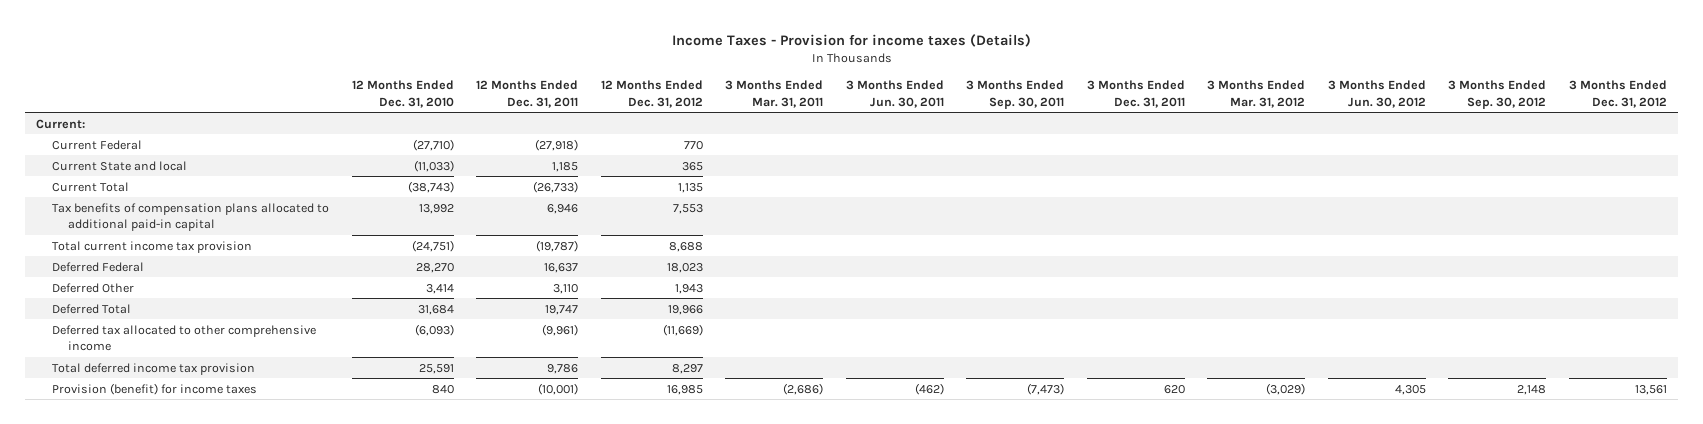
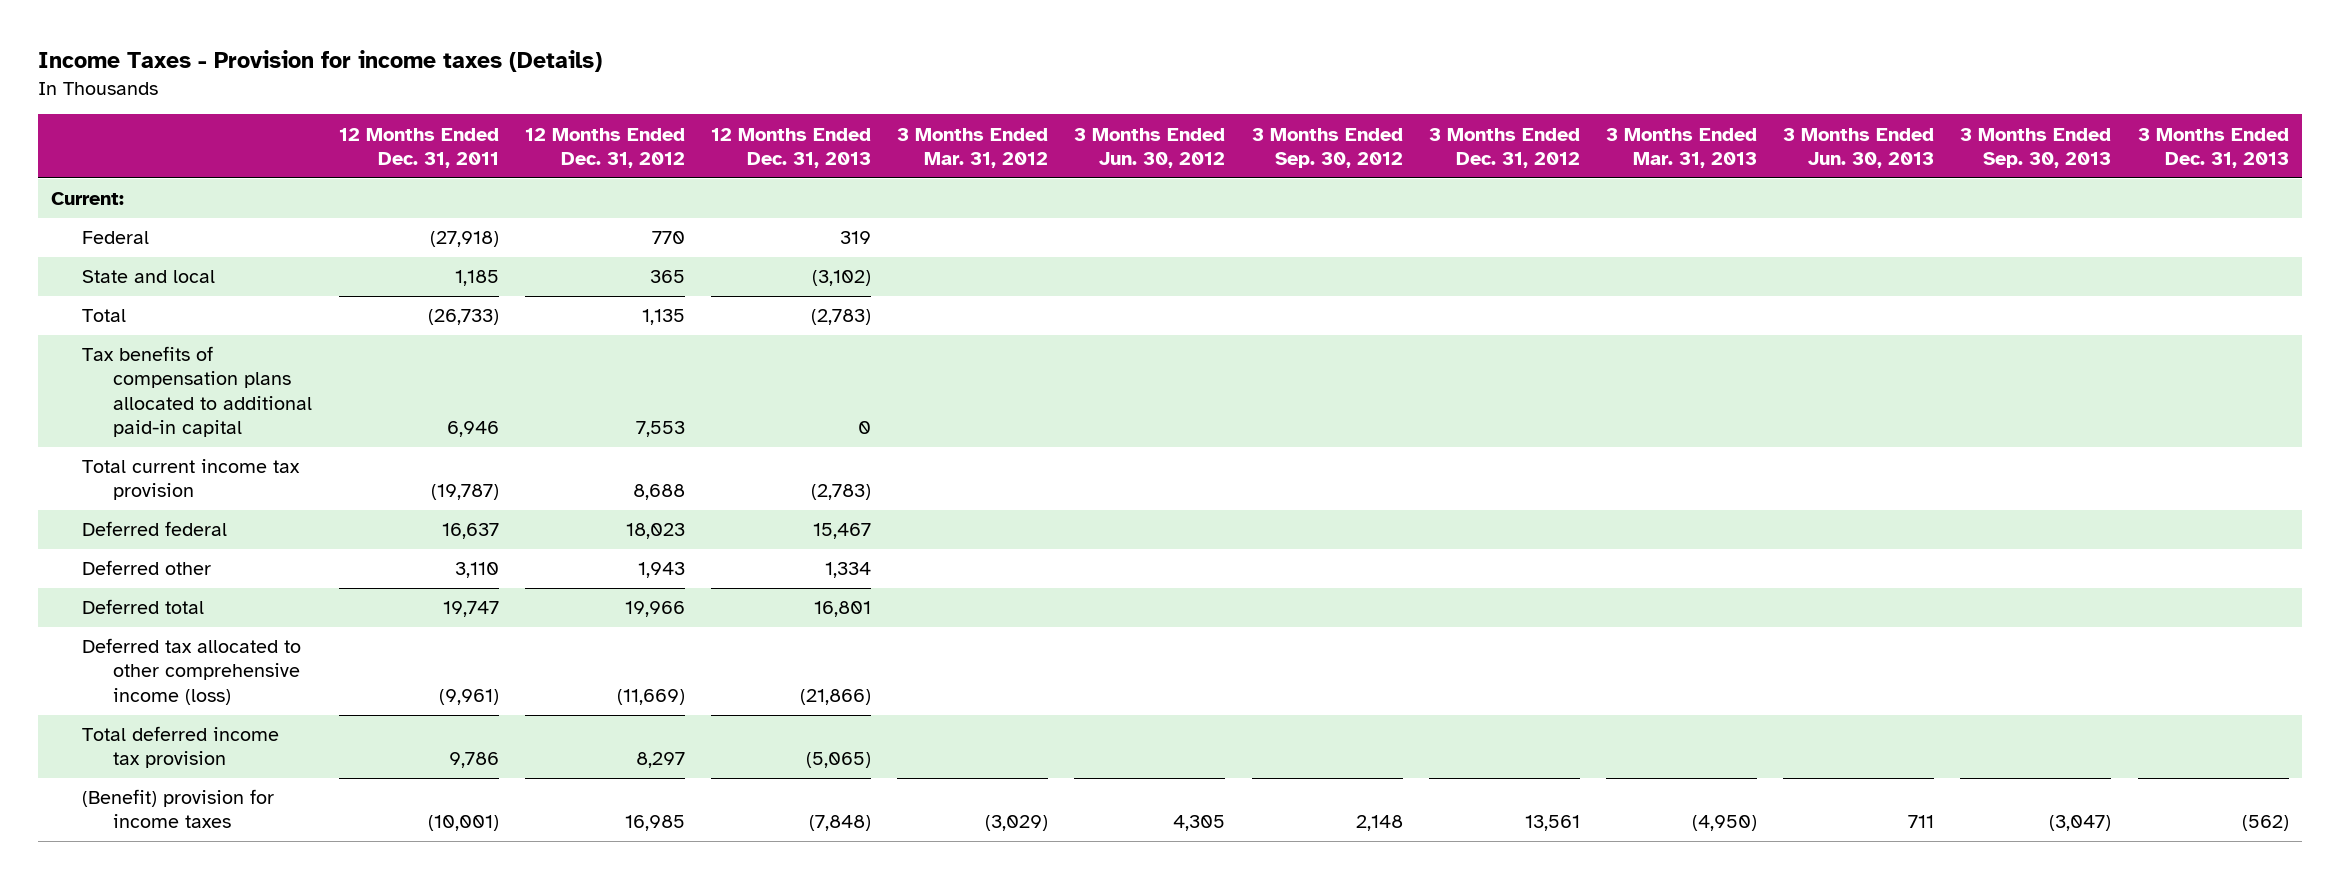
- | 12 Months Ended Dec. 31, 2010 | 12 Months Ended Dec. 31, 2011 | 12 Months Ended Dec. 31, 2012 | 3 Months Ended Mar. 31, 2011 | 3 Months Ended Jun. 30, 2011 | 3 Months Ended Sep. 30, 2011 | 3 Months Ended Dec. 31, 2011 | 3 Months Ended Mar. 31, 2012 | 3 Months Ended Jun. 30, 2012 | 3 Months Ended Sep. 30, 2012 | 3 Months Ended Dec. 31, 2012
+ | 12 Months Ended Dec. 31, 2011 | 12 Months Ended Dec. 31, 2012 | 12 Months Ended Dec. 31, 2013 | 3 Months Ended Mar. 31, 2012 | 3 Months Ended Jun. 30, 2012 | 3 Months Ended Sep. 30, 2012 | 3 Months Ended Dec. 31, 2012 | 3 Months Ended Mar. 31, 2013 | 3 Months Ended Jun. 30, 2013 | 3 Months Ended Sep. 30, 2013 | 3 Months Ended Dec. 31, 2013
- Current Federal | (27,710) | (27,918) | 770 | | | | | | | |
- Current State and local | (11,033) | 1,185 | 365 | | | | | | | |
- Current Total | (38,743) | (26,733) | 1,135 | | | | | | | |
+ Federal | (27,918) | 770 | 319 | | | | | | | |
+ State and local | 1,185 | 365 | (3,102) | | | | | | | |
+ Total | (26,733) | 1,135 | (2,783) | | | | | | | |
- Deferred Federal | 28,270 | 16,637 | 18,023 | | | | | | | |
- Deferred Other | 3,414 | 3,110 | 1,943 | | | | | | | |
- Deferred Total | 31,684 | 19,747 | 19,966 | | | | | | | |
- Deferred tax allocated to other comprehensive income | (6,093) | (9,961) | (11,669) | | | | | | | |
+ Deferred federal | 16,637 | 18,023 | 15,467 | | | | | | | |
+ Deferred other | 3,110 | 1,943 | 1,334 | | | | | | | |
+ Deferred total | 19,747 | 19,966 | 16,801 | | | | | | | |
+ Deferred tax allocated to other comprehensive income (loss) | (9,961) | (11,669) | (21,866) | | | | | | | |
- Provision (benefit) for income taxes | 840 | (10,001) | 16,985 | (2,686) | (462) | (7,473) | 620 | (3,029) | 4,305 | 2,148 | 13,561
+ (Benefit) provision for income taxes | (10,001) | 16,985 | (7,848) | (3,029) | 4,305 | 2,148 | 13,561 | (4,950) | 711 | (3,047) | (562)

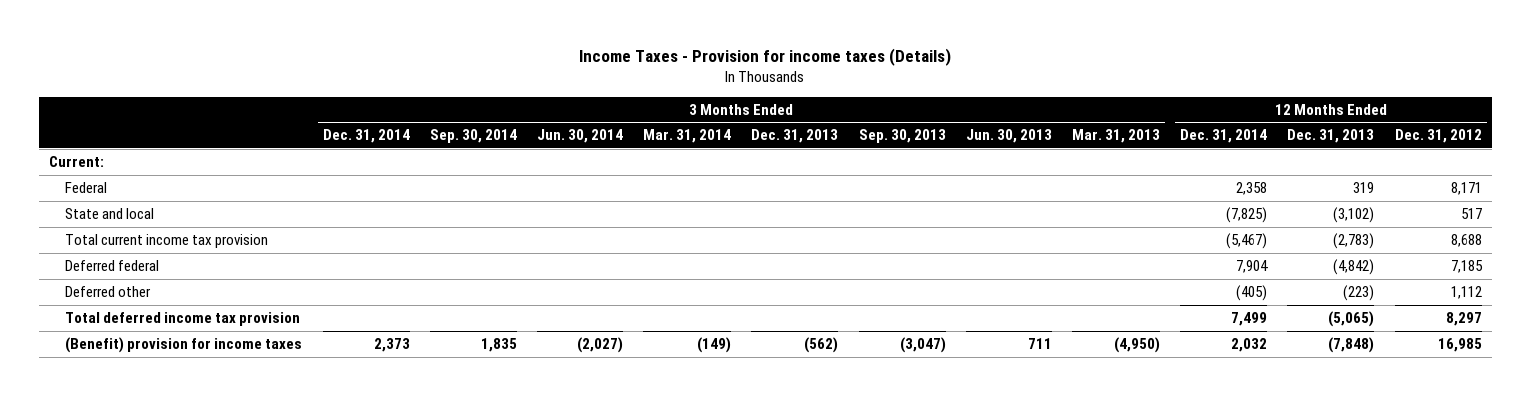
- | 12 Months Ended Dec. 31, 2011 | 12 Months Ended Dec. 31, 2012 | 12 Months Ended Dec. 31, 2013 | 3 Months Ended Mar. 31, 2012 | 3 Months Ended Jun. 30, 2012 | 3 Months Ended Sep. 30, 2012 | 3 Months Ended Dec. 31, 2012 | 3 Months Ended Mar. 31, 2013 | 3 Months Ended Jun. 30, 2013 | 3 Months Ended Sep. 30, 2013 | 3 Months Ended Dec. 31, 2013
+ | 3 Months Ended Dec. 31, 2014 | 3 Months Ended Sep. 30, 2014 | 3 Months Ended Jun. 30, 2014 | 3 Months Ended Mar. 31, 2014 | 3 Months Ended Dec. 31, 2013 | 3 Months Ended Sep. 30, 2013 | 3 Months Ended Jun. 30, 2013 | 3 Months Ended Mar. 31, 2013 | 12 Months Ended Dec. 31, 2014 | 12 Months Ended Dec. 31, 2013 | 12 Months Ended Dec. 31, 2012
- Federal | (27,918) | 770 | 319 | | | | | | | |
- State and local | 1,185 | 365 | (3,102) | | | | | | | |
- Total | (26,733) | 1,135 | (2,783) | | | | | | | |
- Tax benefits of compensation plans allocated to additional paid-in capital | 6,946 | 7,553 | 0 | | | | | | | |
+ Federal | | | | | | | | | 2,358 | 319 | 8,171
+ State and local | | | | | | | | | (7,825) | (3,102) | 517
- Deferred federal | 16,637 | 18,023 | 15,467 | | | | | | | |
- Deferred other | 3,110 | 1,943 | 1,334 | | | | | | | |
- Deferred total | 19,747 | 19,966 | 16,801 | | | | | | | |
- Deferred tax allocated to other comprehensive income (loss) | (9,961) | (11,669) | (21,866) | | | | | | | |
+ Deferred federal | | | | | | | | | 7,904 | (4,842) | 7,185
+ Deferred other | | | | | | | | | (405) | (223) | 1,112

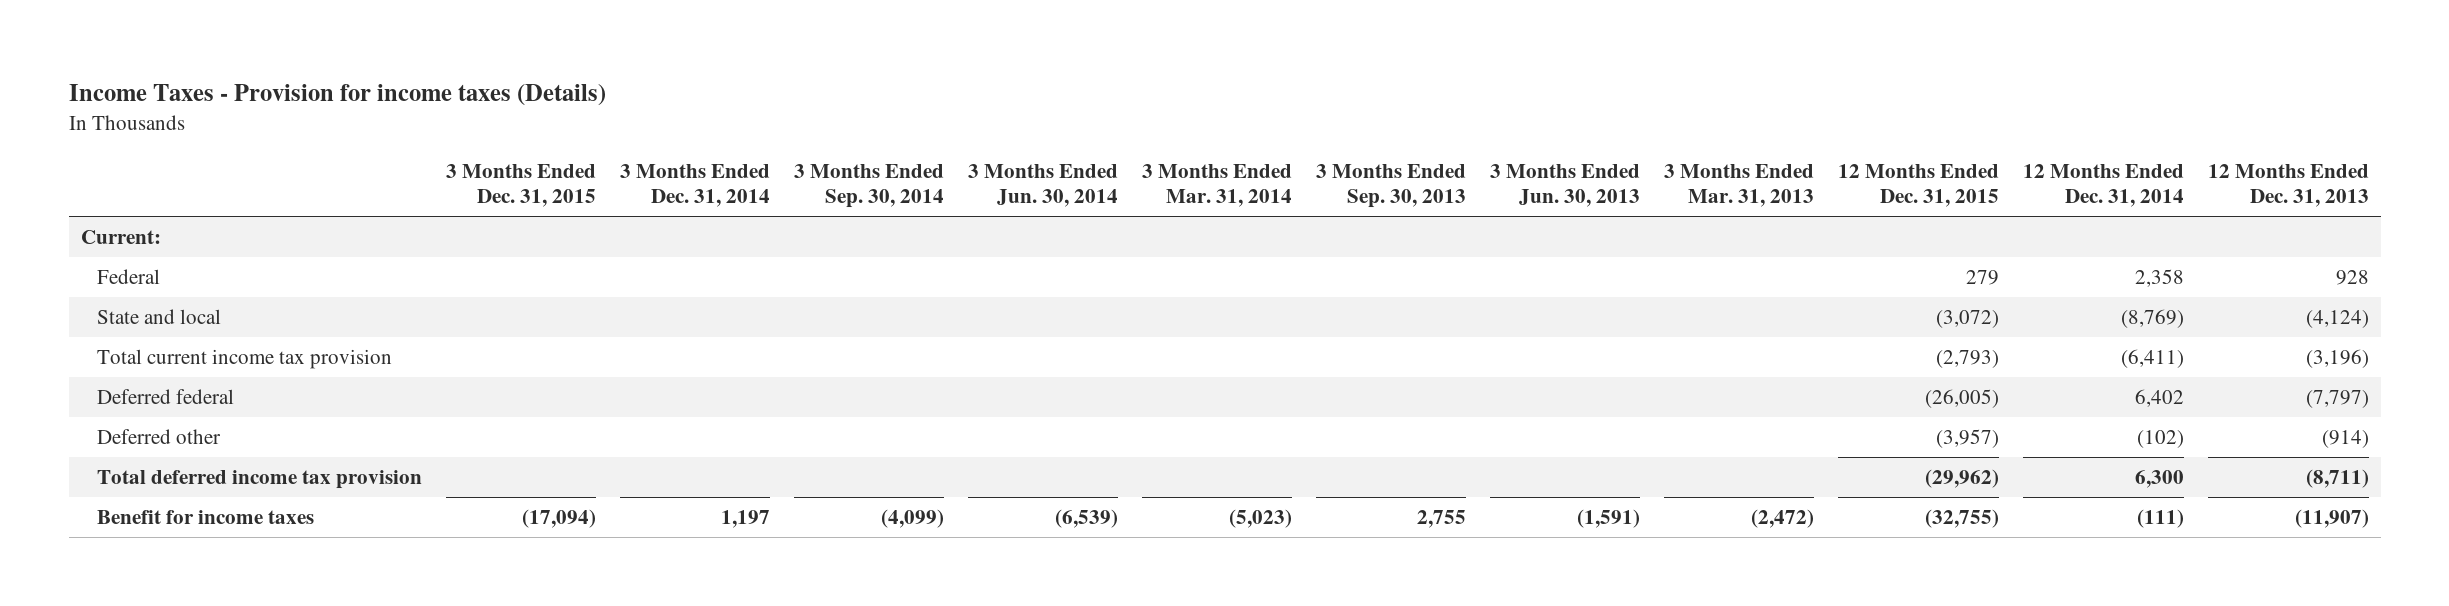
- | 3 Months Ended Dec. 31, 2014 | 3 Months Ended Sep. 30, 2014 | 3 Months Ended Jun. 30, 2014 | 3 Months Ended Mar. 31, 2014 | 3 Months Ended Dec. 31, 2013 | 3 Months Ended Sep. 30, 2013 | 3 Months Ended Jun. 30, 2013 | 3 Months Ended Mar. 31, 2013 | 12 Months Ended Dec. 31, 2014 | 12 Months Ended Dec. 31, 2013 | 12 Months Ended Dec. 31, 2012
+ | 3 Months Ended Dec. 31, 2015 | 3 Months Ended Dec. 31, 2014 | 3 Months Ended Sep. 30, 2014 | 3 Months Ended Jun. 30, 2014 | 3 Months Ended Mar. 31, 2014 | 3 Months Ended Sep. 30, 2013 | 3 Months Ended Jun. 30, 2013 | 3 Months Ended Mar. 31, 2013 | 12 Months Ended Dec. 31, 2015 | 12 Months Ended Dec. 31, 2014 | 12 Months Ended Dec. 31, 2013
- Federal | | | | | | | | | 2,358 | 319 | 8,171
- State and local | | | | | | | | | (7,825) | (3,102) | 517
- Total current income tax provision | | | | | | | | | (5,467) | (2,783) | 8,688
- Deferred federal | | | | | | | | | 7,904 | (4,842) | 7,185
- Deferred other | | | | | | | | | (405) | (223) | 1,112
- Total deferred income tax provision | | | | | | | | | 7,499 | (5,065) | 8,297
- (Benefit) provision for income taxes | 2,373 | 1,835 | (2,027) | (149) | (562) | (3,047) | 711 | (4,950) | 2,032 | (7,848) | 16,985
+ Federal | | | | | | | | | 279 | 2,358 | 928
+ State and local | | | | | | | | | (3,072) | (8,769) | (4,124)
+ Total current income tax provision | | | | | | | | | (2,793) | (6,411) | (3,196)
+ Deferred federal | | | | | | | | | (26,005) | 6,402 | (7,797)
+ Deferred other | | | | | | | | | (3,957) | (102) | (914)
+ Total deferred income tax provision | | | | | | | | | (29,962) | 6,300 | (8,711)
+ Benefit for income taxes | (17,094) | 1,197 | (4,099) | (6,539) | (5,023) | 2,755 | (1,591) | (2,472) | (32,755) | (111) | (11,907)

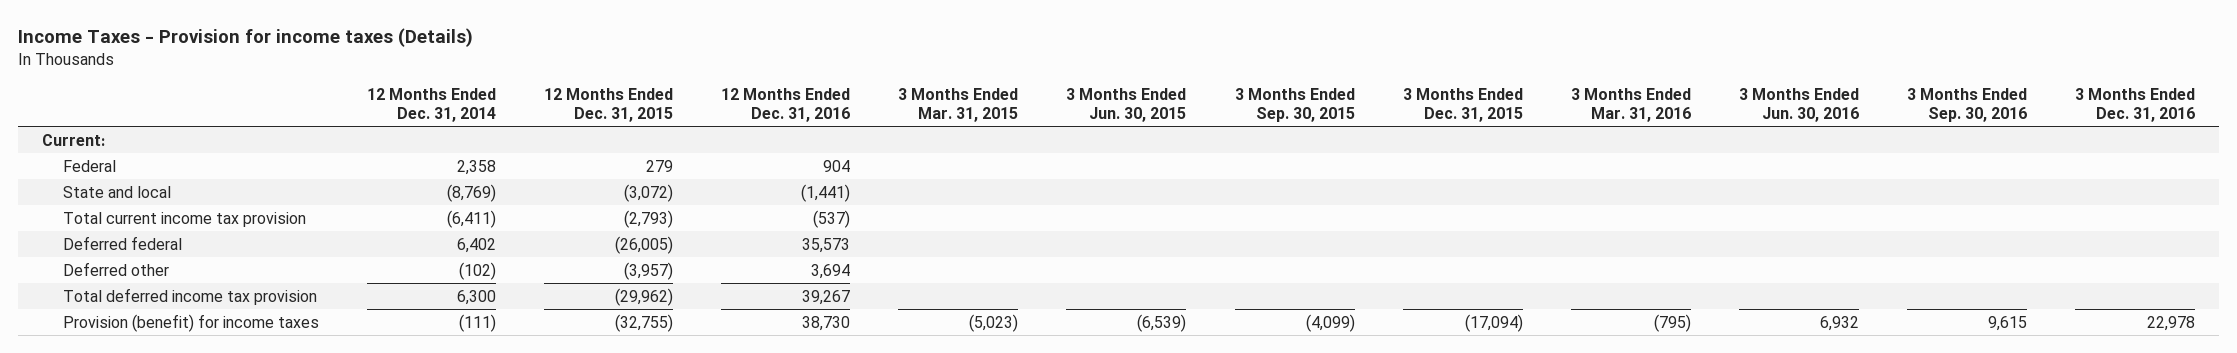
- | 3 Months Ended Dec. 31, 2015 | 3 Months Ended Dec. 31, 2014 | 3 Months Ended Sep. 30, 2014 | 3 Months Ended Jun. 30, 2014 | 3 Months Ended Mar. 31, 2014 | 3 Months Ended Sep. 30, 2013 | 3 Months Ended Jun. 30, 2013 | 3 Months Ended Mar. 31, 2013 | 12 Months Ended Dec. 31, 2015 | 12 Months Ended Dec. 31, 2014 | 12 Months Ended Dec. 31, 2013
+ | 12 Months Ended Dec. 31, 2014 | 12 Months Ended Dec. 31, 2015 | 12 Months Ended Dec. 31, 2016 | 3 Months Ended Mar. 31, 2015 | 3 Months Ended Jun. 30, 2015 | 3 Months Ended Sep. 30, 2015 | 3 Months Ended Dec. 31, 2015 | 3 Months Ended Mar. 31, 2016 | 3 Months Ended Jun. 30, 2016 | 3 Months Ended Sep. 30, 2016 | 3 Months Ended Dec. 31, 2016
- Benefit for income taxes | (17,094) | 1,197 | (4,099) | (6,539) | (5,023) | 2,755 | (1,591) | (2,472) | (32,755) | (111) | (11,907)
+ Provision (benefit) for income taxes | (111) | (32,755) | 38,730 | (5,023) | (6,539) | (4,099) | (17,094) | (795) | 6,932 | 9,615 | 22,978

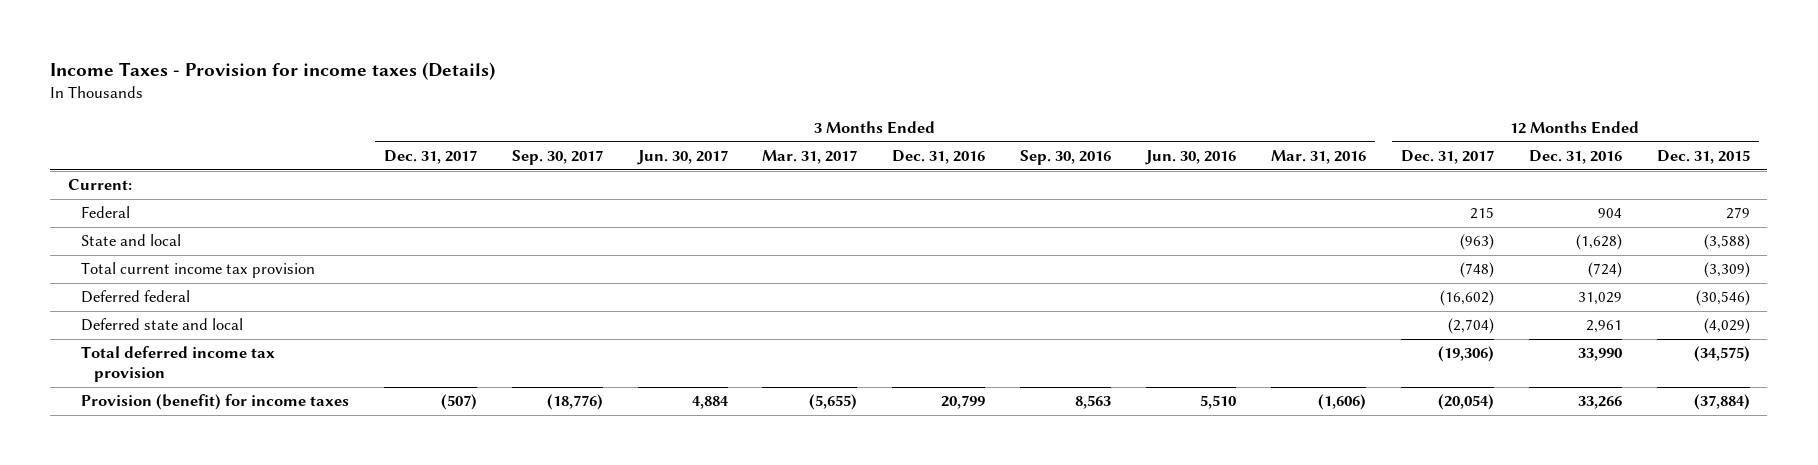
- | 12 Months Ended Dec. 31, 2014 | 12 Months Ended Dec. 31, 2015 | 12 Months Ended Dec. 31, 2016 | 3 Months Ended Mar. 31, 2015 | 3 Months Ended Jun. 30, 2015 | 3 Months Ended Sep. 30, 2015 | 3 Months Ended Dec. 31, 2015 | 3 Months Ended Mar. 31, 2016 | 3 Months Ended Jun. 30, 2016 | 3 Months Ended Sep. 30, 2016 | 3 Months Ended Dec. 31, 2016
+ | 3 Months Ended Dec. 31, 2017 | 3 Months Ended Sep. 30, 2017 | 3 Months Ended Jun. 30, 2017 | 3 Months Ended Mar. 31, 2017 | 3 Months Ended Dec. 31, 2016 | 3 Months Ended Sep. 30, 2016 | 3 Months Ended Jun. 30, 2016 | 3 Months Ended Mar. 31, 2016 | 12 Months Ended Dec. 31, 2017 | 12 Months Ended Dec. 31, 2016 | 12 Months Ended Dec. 31, 2015
- State and local | (8,769) | (3,072) | (1,441) | | | | | | | |
- Total current income tax provision | (6,411) | (2,793) | (537) | | | | | | | |
- Deferred federal | 6,402 | (26,005) | 35,573 | | | | | | | |
- Deferred other | (102) | (3,957) | 3,694 | | | | | | | |
- Total deferred income tax provision | 6,300 | (29,962) | 39,267 | | | | | | | |
- Provision (benefit) for income taxes | (111) | (32,755) | 38,730 | (5,023) | (6,539) | (4,099) | (17,094) | (795) | 6,932 | 9,615 | 22,978
+ State and local | | | | | | | | | (963) | (1,628) | (3,588)
+ Total current income tax provision | | | | | | | | | (748) | (724) | (3,309)
+ Deferred federal | | | | | | | | | (16,602) | 31,029 | (30,546)
+ Deferred state and local | | | | | | | | | (2,704) | 2,961 | (4,029)
+ Total deferred income tax provision | | | | | | | | | (19,306) | 33,990 | (34,575)
+ Provision (benefit) for income taxes | (507) | (18,776) | 4,884 | (5,655) | 20,799 | 8,563 | 5,510 | (1,606) | (20,054) | 33,266 | (37,884)

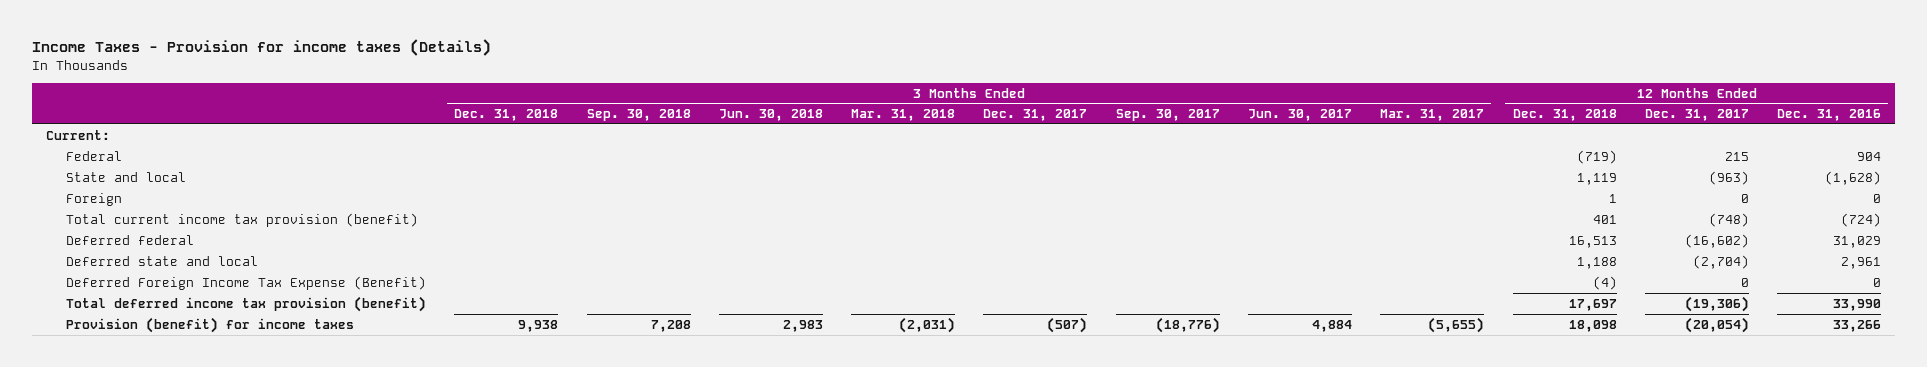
- | 3 Months Ended Dec. 31, 2017 | 3 Months Ended Sep. 30, 2017 | 3 Months Ended Jun. 30, 2017 | 3 Months Ended Mar. 31, 2017 | 3 Months Ended Dec. 31, 2016 | 3 Months Ended Sep. 30, 2016 | 3 Months Ended Jun. 30, 2016 | 3 Months Ended Mar. 31, 2016 | 12 Months Ended Dec. 31, 2017 | 12 Months Ended Dec. 31, 2016 | 12 Months Ended Dec. 31, 2015
+ | 3 Months Ended Dec. 31, 2018 | 3 Months Ended Sep. 30, 2018 | 3 Months Ended Jun. 30, 2018 | 3 Months Ended Mar. 31, 2018 | 3 Months Ended Dec. 31, 2017 | 3 Months Ended Sep. 30, 2017 | 3 Months Ended Jun. 30, 2017 | 3 Months Ended Mar. 31, 2017 | 12 Months Ended Dec. 31, 2018 | 12 Months Ended Dec. 31, 2017 | 12 Months Ended Dec. 31, 2016
- Total current income tax provision | | | | | | | | | (748) | (724) | (3,309)
+ Foreign | | | | | | | | | 1 | 0 | 0
+ Total current income tax provision (benefit) | | | | | | | | | 401 | (748) | (724)
- Total deferred income tax provision | | | | | | | | | (19,306) | 33,990 | (34,575)
+ Deferred Foreign Income Tax Expense (Benefit) | | | | | | | | | (4) | 0 | 0
+ Total deferred income tax provision (benefit) | | | | | | | | | 17,697 | (19,306) | 33,990

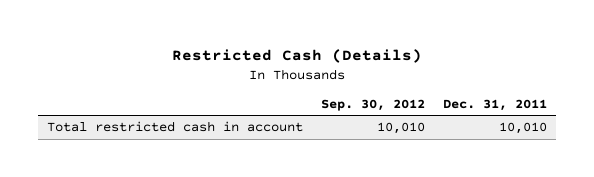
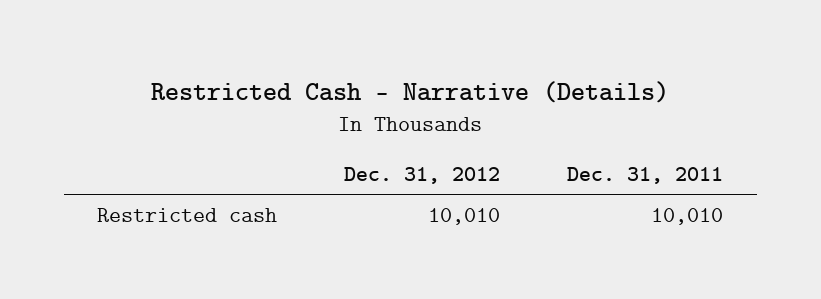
- Restricted Cash (Details)
+ Restricted Cash - Narrative (Details)
- | Sep. 30, 2012 | Dec. 31, 2011
+ | Dec. 31, 2012 | Dec. 31, 2011
- Total restricted cash in account | 10,010 | 10,010
+ Restricted cash | 10,010 | 10,010

